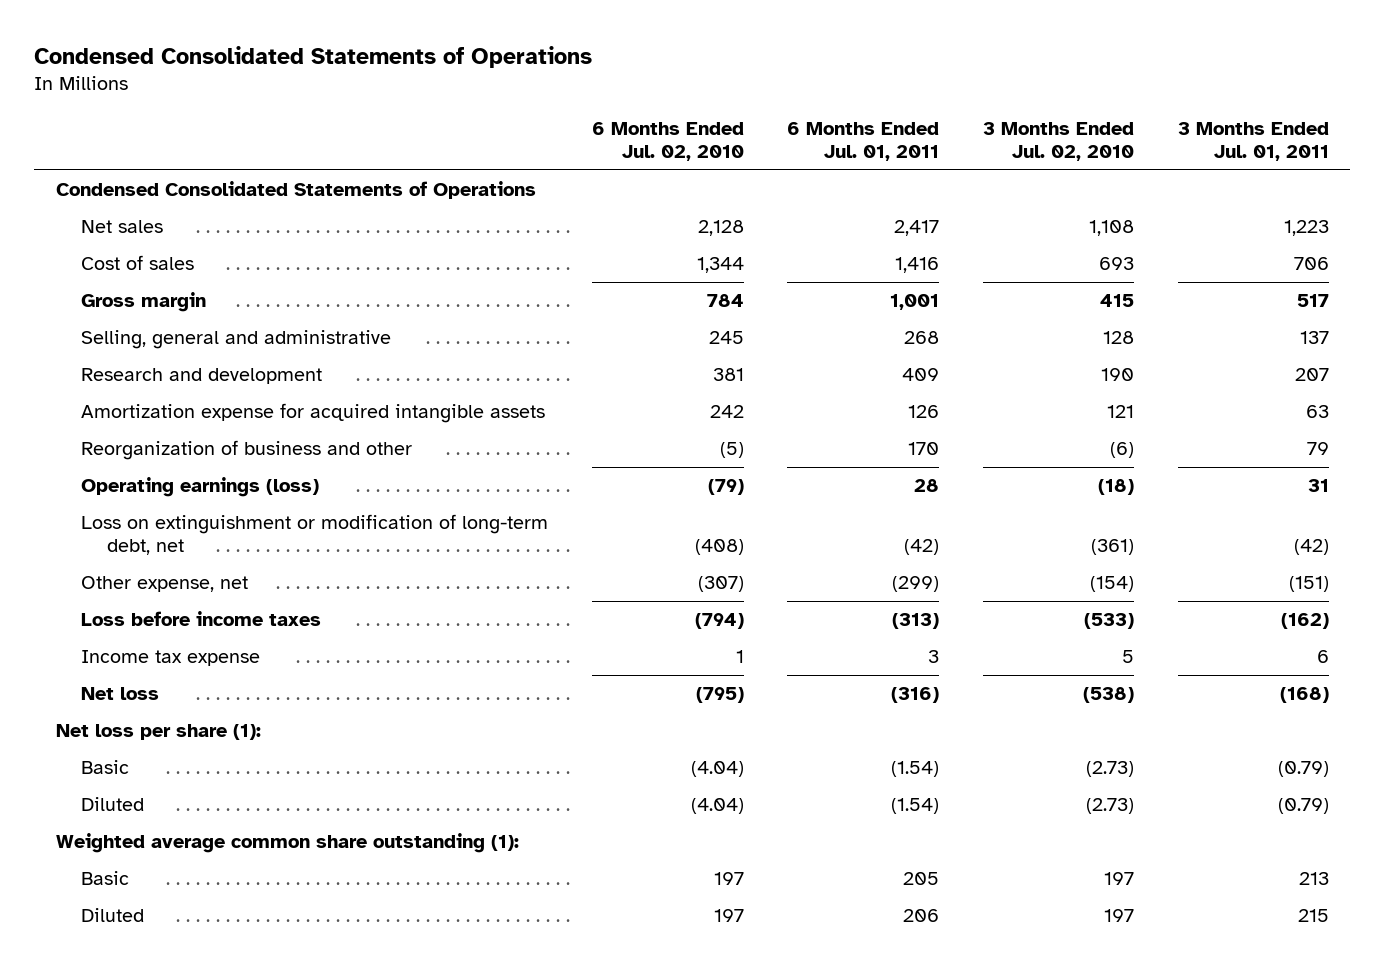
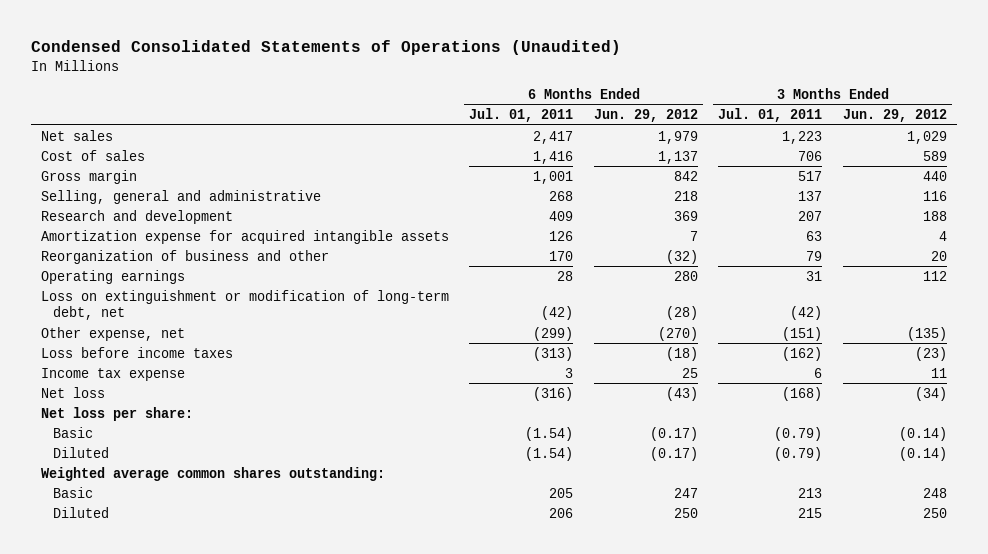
- Condensed Consolidated Statements of Operations
+ Condensed Consolidated Statements of Operations (Unaudited)
- | 6 Months Ended Jul. 02, 2010 | 6 Months Ended Jul. 01, 2011 | 3 Months Ended Jul. 02, 2010 | 3 Months Ended Jul. 01, 2011
+ | 6 Months Ended Jul. 01, 2011 | 6 Months Ended Jun. 29, 2012 | 3 Months Ended Jul. 01, 2011 | 3 Months Ended Jun. 29, 2012
- Condensed Consolidated Statements of Operations
- Operating earnings (loss) | (79) | 28 | (18) | 31
+ Operating earnings | 28 | 280 | 31 | 112
- Net loss per share (1):
+ Net loss per share:
- Weighted average common share outstanding (1):
+ Weighted average common shares outstanding:

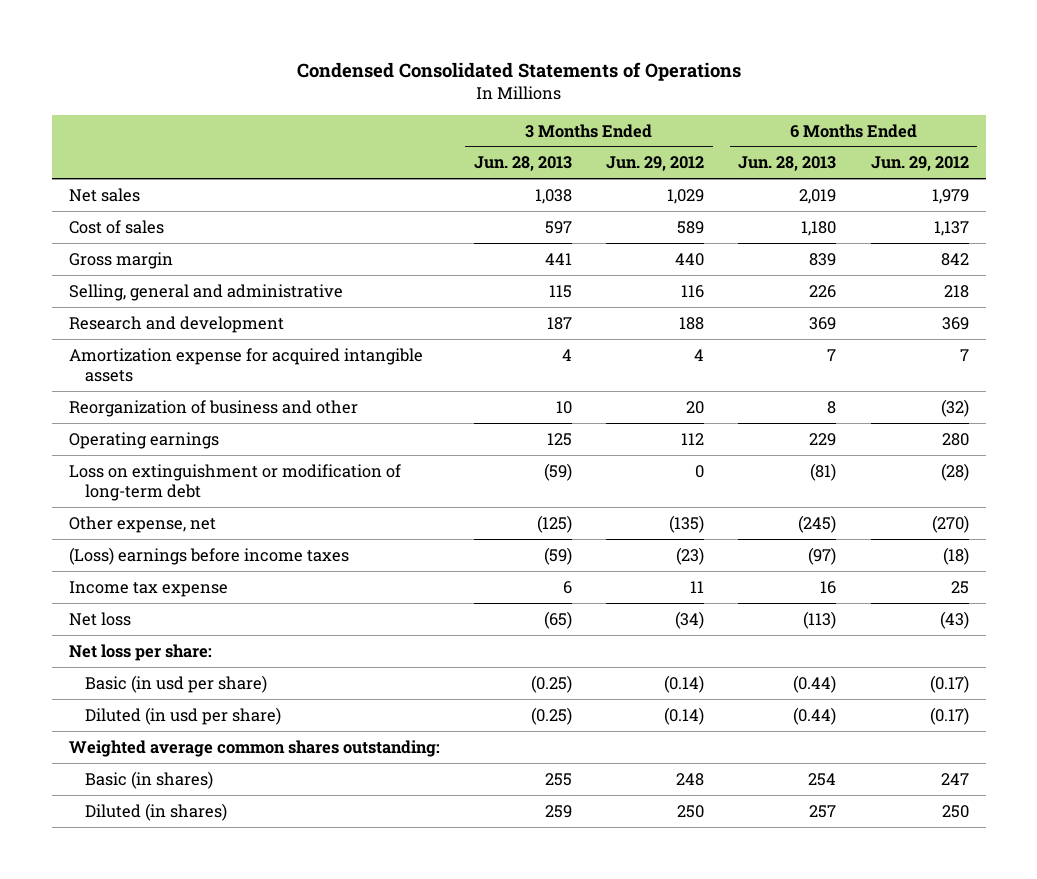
- Condensed Consolidated Statements of Operations (Unaudited)
+ Condensed Consolidated Statements of Operations
- | 6 Months Ended Jul. 01, 2011 | 6 Months Ended Jun. 29, 2012 | 3 Months Ended Jul. 01, 2011 | 3 Months Ended Jun. 29, 2012
+ | 3 Months Ended Jun. 28, 2013 | 3 Months Ended Jun. 29, 2012 | 6 Months Ended Jun. 28, 2013 | 6 Months Ended Jun. 29, 2012
- Loss on extinguishment or modification of long-term debt, net | (42) | (28) | (42) |
+ Loss on extinguishment or modification of long-term debt | (59) | 0 | (81) | (28)
- Loss before income taxes | (313) | (18) | (162) | (23)
+ (Loss) earnings before income taxes | (59) | (23) | (97) | (18)
- Basic | (1.54) | (0.17) | (0.79) | (0.14)
- Diluted | (1.54) | (0.17) | (0.79) | (0.14)
+ Basic (in usd per share) | (0.25) | (0.14) | (0.44) | (0.17)
+ Diluted (in usd per share) | (0.25) | (0.14) | (0.44) | (0.17)
- Basic | 205 | 247 | 213 | 248
- Diluted | 206 | 250 | 215 | 250
+ Basic (in shares) | 255 | 248 | 254 | 247
+ Diluted (in shares) | 259 | 250 | 257 | 250

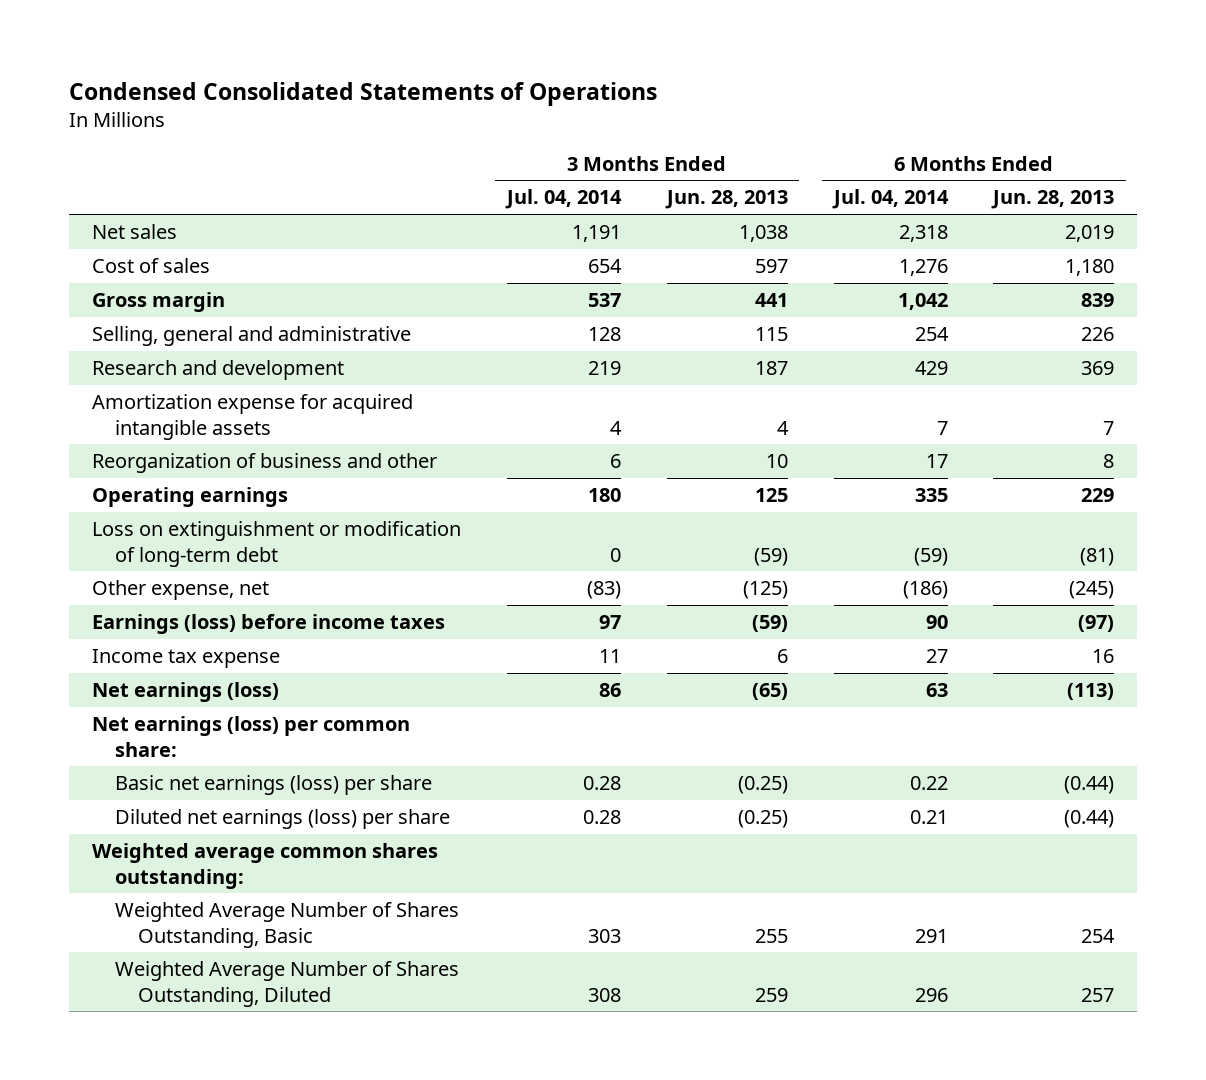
- | 3 Months Ended Jun. 28, 2013 | 3 Months Ended Jun. 29, 2012 | 6 Months Ended Jun. 28, 2013 | 6 Months Ended Jun. 29, 2012
+ | 3 Months Ended Jul. 04, 2014 | 3 Months Ended Jun. 28, 2013 | 6 Months Ended Jul. 04, 2014 | 6 Months Ended Jun. 28, 2013
- (Loss) earnings before income taxes | (59) | (23) | (97) | (18)
+ Earnings (loss) before income taxes | 97 | (59) | 90 | (97)
- Net loss | (65) | (34) | (113) | (43)
- Net loss per share:
- Basic (in usd per share) | (0.25) | (0.14) | (0.44) | (0.17)
- Diluted (in usd per share) | (0.25) | (0.14) | (0.44) | (0.17)
+ Net earnings (loss) | 86 | (65) | 63 | (113)
+ Net earnings (loss) per common share:
+ Basic net earnings (loss) per share | 0.28 | (0.25) | 0.22 | (0.44)
+ Diluted net earnings (loss) per share | 0.28 | (0.25) | 0.21 | (0.44)
- Basic (in shares) | 255 | 248 | 254 | 247
- Diluted (in shares) | 259 | 250 | 257 | 250
+ Weighted Average Number of Shares Outstanding, Basic | 303 | 255 | 291 | 254
+ Weighted Average Number of Shares Outstanding, Diluted | 308 | 259 | 296 | 257

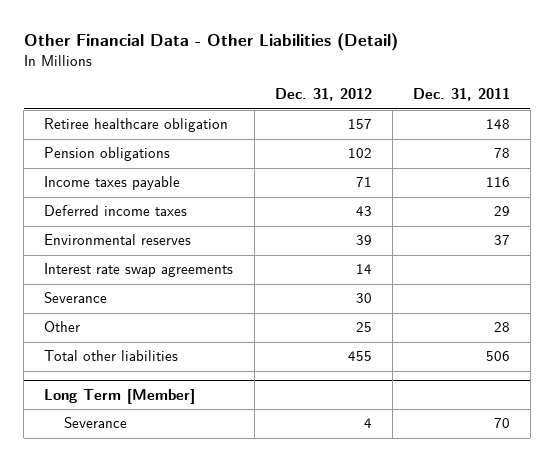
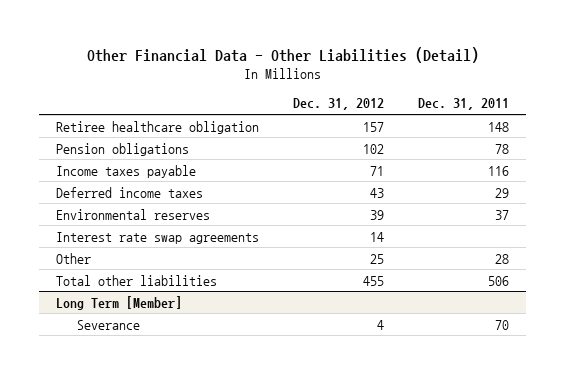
- Severance | 30 |

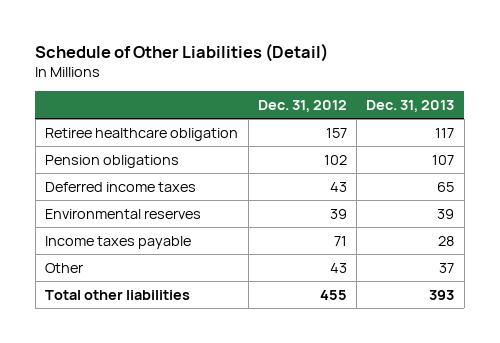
- Other Financial Data - Other Liabilities (Detail)
+ Schedule of Other Liabilities (Detail)
- | Dec. 31, 2012 | Dec. 31, 2011
+ | Dec. 31, 2012 | Dec. 31, 2013
- Interest rate swap agreements | 14 |
- Other | 25 | 28
moved down: Income taxes payable | 71 | 28
+ Other | 43 | 37
- Long Term [Member]
- Severance | 4 | 70

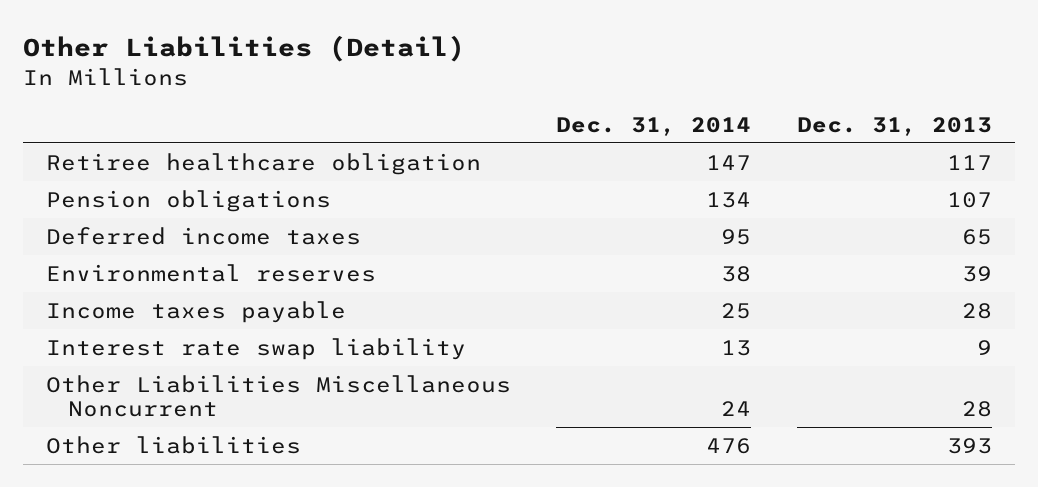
- Schedule of Other Liabilities (Detail)
+ Other Liabilities (Detail)
- | Dec. 31, 2012 | Dec. 31, 2013
+ | Dec. 31, 2014 | Dec. 31, 2013
- Other | 43 | 37
- Total other liabilities | 455 | 393
+ Interest rate swap liability | 13 | 9
+ Other Liabilities Miscellaneous Noncurrent | 24 | 28
+ Other liabilities | 476 | 393

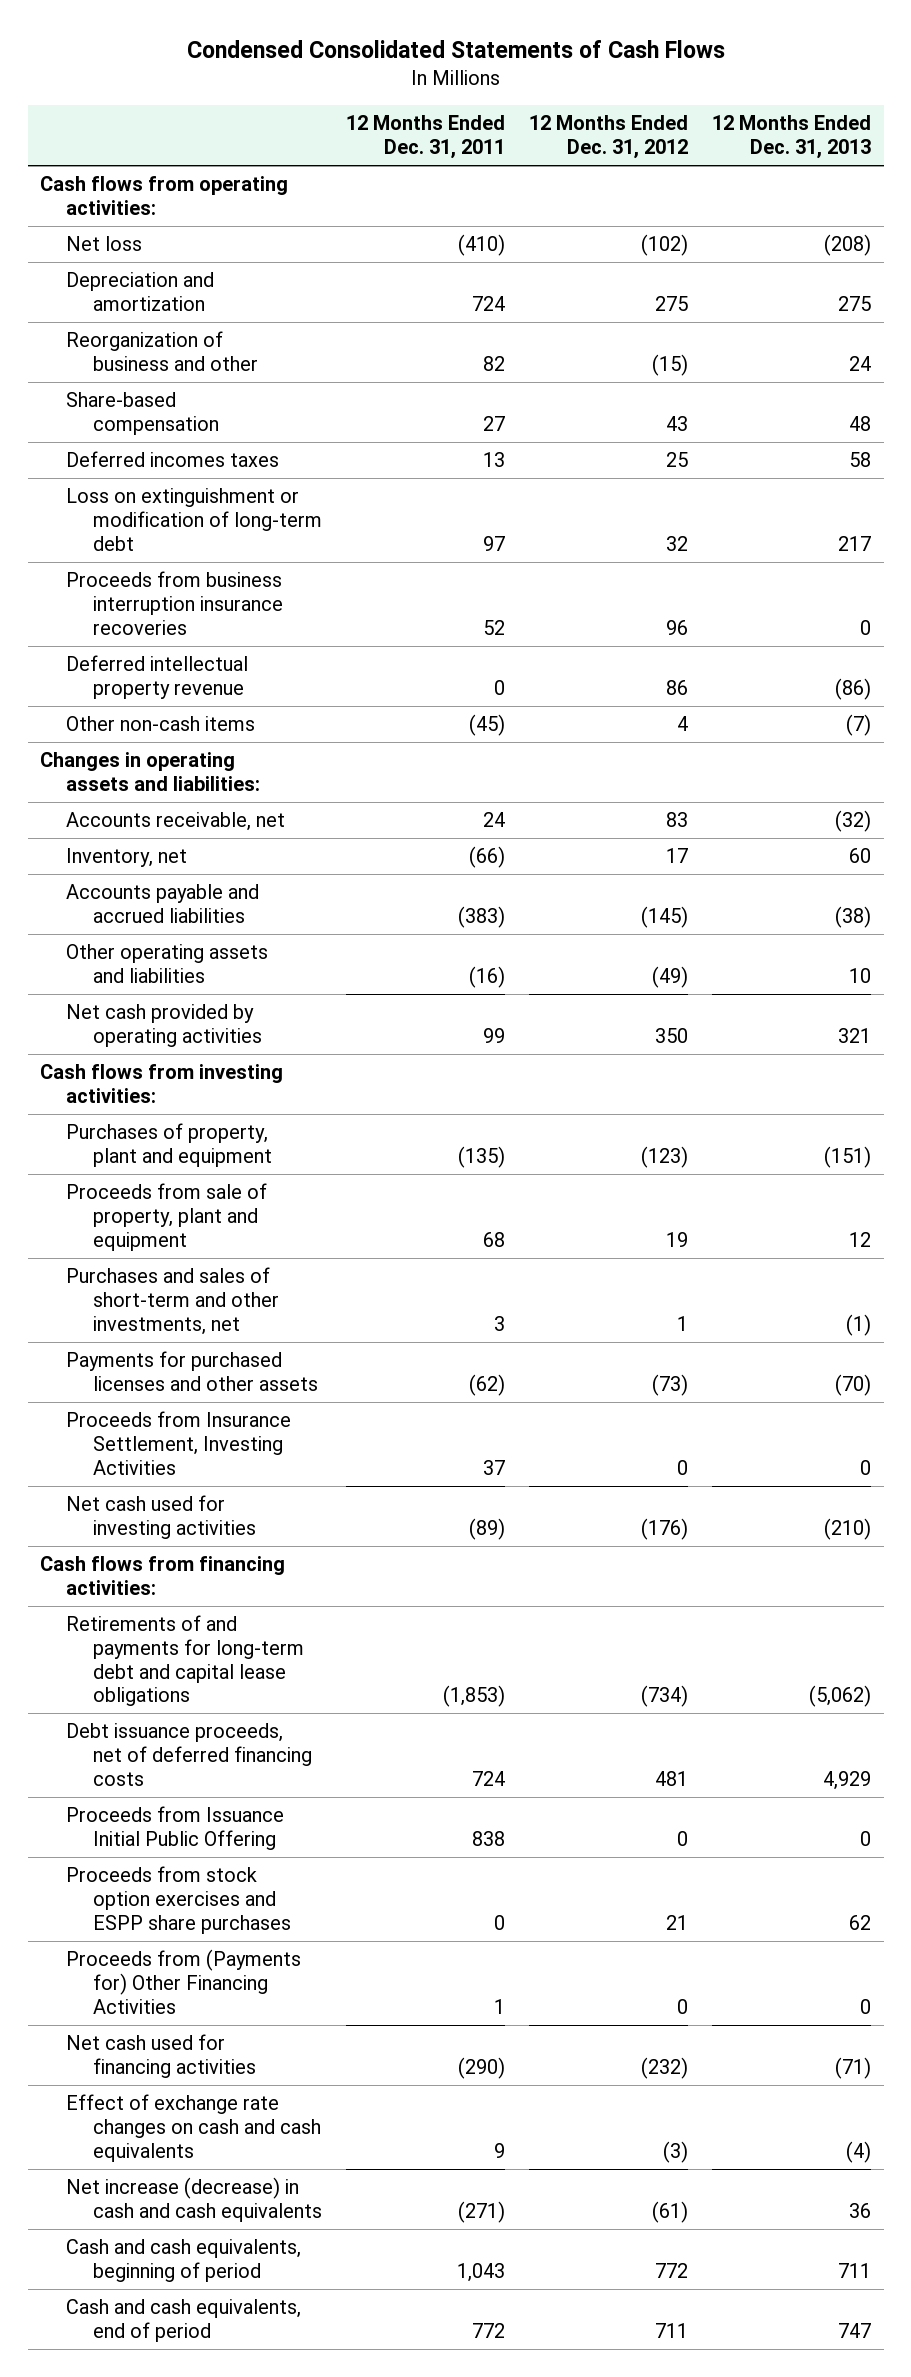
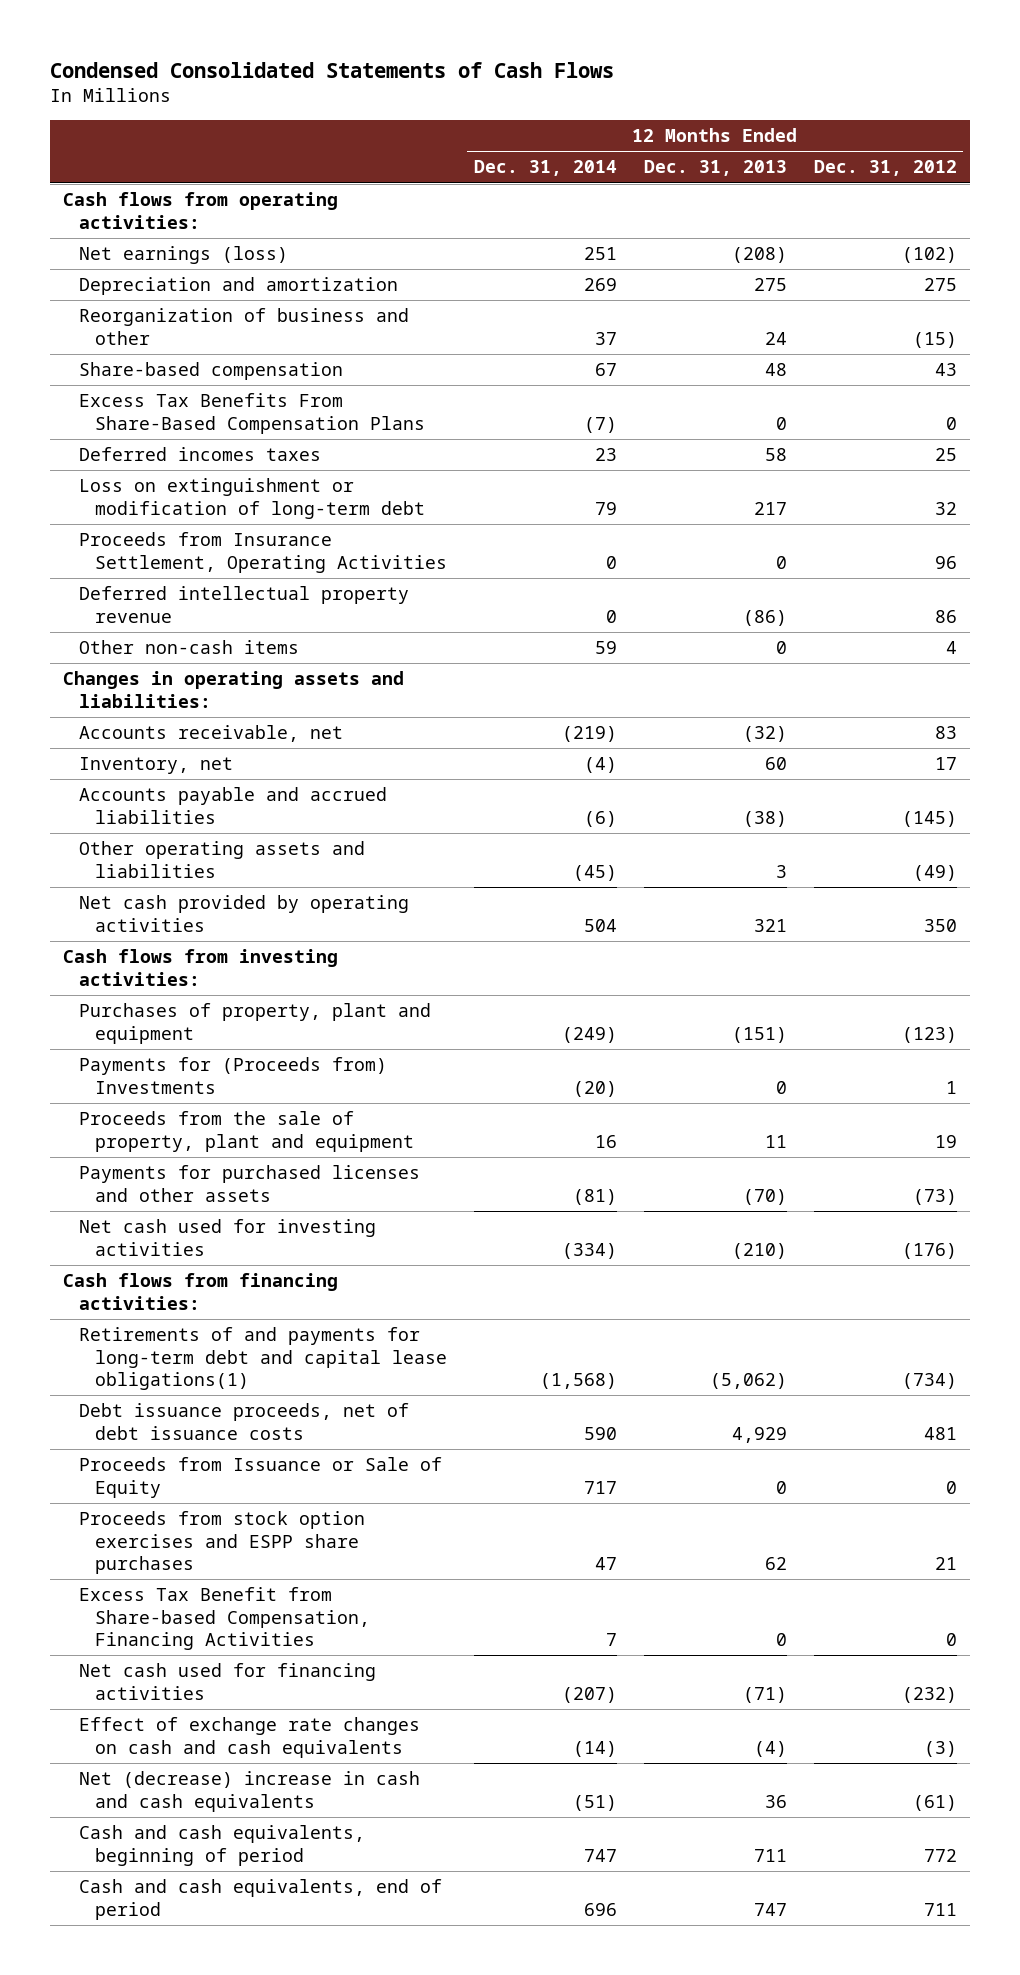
- | 12 Months Ended Dec. 31, 2011 | 12 Months Ended Dec. 31, 2012 | 12 Months Ended Dec. 31, 2013
+ | 12 Months Ended Dec. 31, 2014 | 12 Months Ended Dec. 31, 2013 | 12 Months Ended Dec. 31, 2012
- Net loss | (410) | (102) | (208)
+ Net earnings (loss) | 251 | (208) | (102)
+ Excess Tax Benefits From Share-Based Compensation Plans | (7) | 0 | 0
- Proceeds from business interruption insurance recoveries | 52 | 96 | 0
+ Proceeds from Insurance Settlement, Operating Activities | 0 | 0 | 96
- Other non-cash items | (45) | 4 | (7)
+ Other non-cash items | 59 | 0 | 4
- Other operating assets and liabilities | (16) | (49) | 10
+ Other operating assets and liabilities | (45) | 3 | (49)
- Proceeds from sale of property, plant and equipment | 68 | 19 | 12
- Purchases and sales of short-term and other investments, net | 3 | 1 | (1)
+ Payments for (Proceeds from) Investments | (20) | 0 | 1
+ Proceeds from the sale of property, plant and equipment | 16 | 11 | 19
- Proceeds from Insurance Settlement, Investing Activities | 37 | 0 | 0
- Retirements of and payments for long-term debt and capital lease obligations | (1,853) | (734) | (5,062)
- Debt issuance proceeds, net of deferred financing costs | 724 | 481 | 4,929
- Proceeds from Issuance Initial Public Offering | 838 | 0 | 0
+ Retirements of and payments for long-term debt and capital lease obligations(1) | (1,568) | (5,062) | (734)
+ Debt issuance proceeds, net of debt issuance costs | 590 | 4,929 | 481
+ Proceeds from Issuance or Sale of Equity | 717 | 0 | 0
- Proceeds from (Payments for) Other Financing Activities | 1 | 0 | 0
+ Excess Tax Benefit from Share-based Compensation, Financing Activities | 7 | 0 | 0
- Net increase (decrease) in cash and cash equivalents | (271) | (61) | 36
+ Net (decrease) increase in cash and cash equivalents | (51) | 36 | (61)

